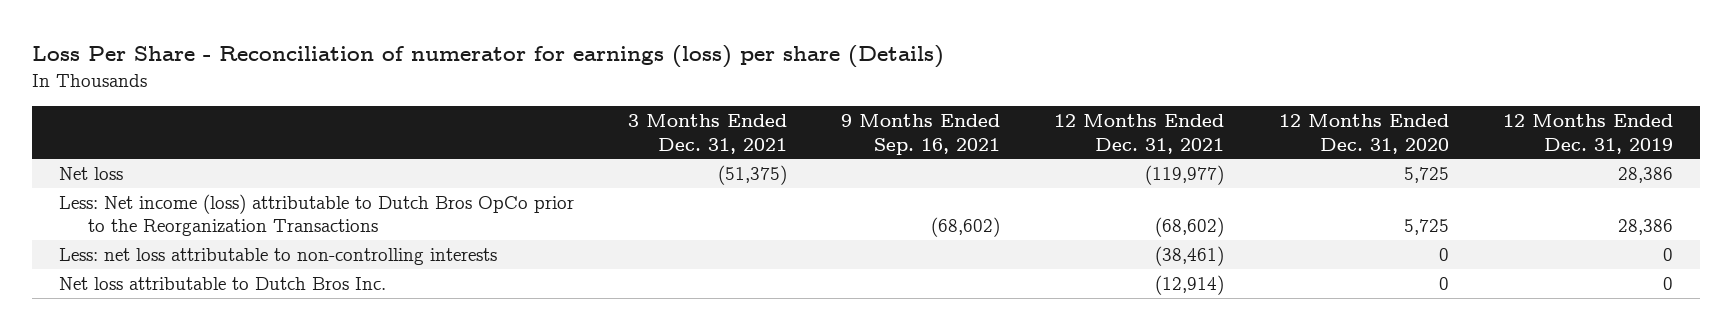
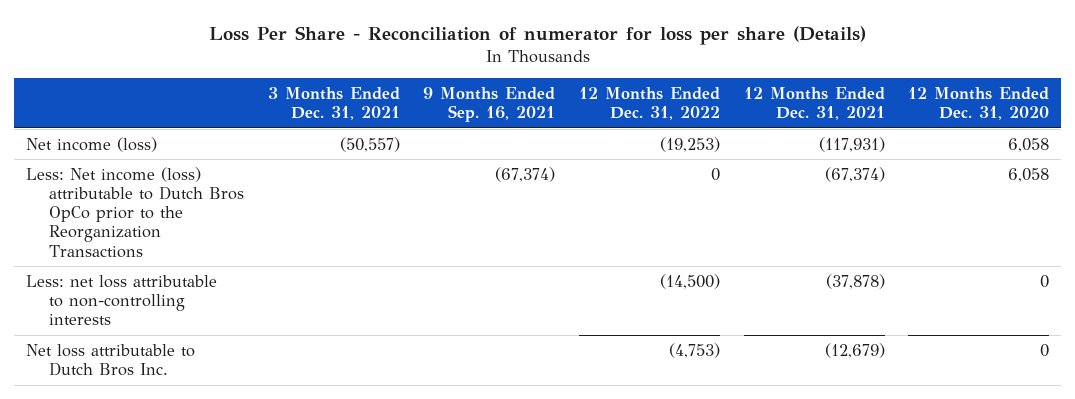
- Loss Per Share - Reconciliation of numerator for earnings (loss) per share (Details)
+ Loss Per Share - Reconciliation of numerator for loss per share (Details)
- | 3 Months Ended Dec. 31, 2021 | 9 Months Ended Sep. 16, 2021 | 12 Months Ended Dec. 31, 2021 | 12 Months Ended Dec. 31, 2020 | 12 Months Ended Dec. 31, 2019
+ | 3 Months Ended Dec. 31, 2021 | 9 Months Ended Sep. 16, 2021 | 12 Months Ended Dec. 31, 2022 | 12 Months Ended Dec. 31, 2021 | 12 Months Ended Dec. 31, 2020
- Net loss | (51,375) | | (119,977) | 5,725 | 28,386
- Less: Net income (loss) attributable to Dutch Bros OpCo prior to the Reorganization Transactions | | (68,602) | (68,602) | 5,725 | 28,386
- Less: net loss attributable to non-controlling interests | | | (38,461) | 0 | 0
- Net loss attributable to Dutch Bros Inc. | | | (12,914) | 0 | 0
+ Net income (loss) | (50,557) | | (19,253) | (117,931) | 6,058
+ Less: Net income (loss) attributable to Dutch Bros OpCo prior to the Reorganization Transactions | | (67,374) | 0 | (67,374) | 6,058
+ Less: net loss attributable to non-controlling interests | | | (14,500) | (37,878) | 0
+ Net loss attributable to Dutch Bros Inc. | | | (4,753) | (12,679) | 0

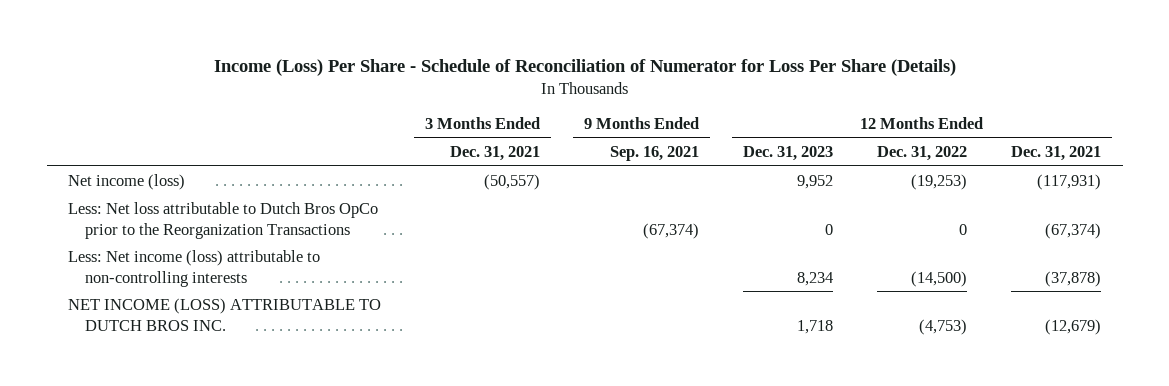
- Loss Per Share - Reconciliation of numerator for loss per share (Details)
+ Income (Loss) Per Share - Schedule of Reconciliation of Numerator for Loss Per Share (Details)
- | 3 Months Ended Dec. 31, 2021 | 9 Months Ended Sep. 16, 2021 | 12 Months Ended Dec. 31, 2022 | 12 Months Ended Dec. 31, 2021 | 12 Months Ended Dec. 31, 2020
+ | 3 Months Ended Dec. 31, 2021 | 9 Months Ended Sep. 16, 2021 | 12 Months Ended Dec. 31, 2023 | 12 Months Ended Dec. 31, 2022 | 12 Months Ended Dec. 31, 2021
- Less: Net income (loss) attributable to Dutch Bros OpCo prior to the Reorganization Transactions | | (67,374) | 0 | (67,374) | 6,058
- Less: net loss attributable to non-controlling interests | | | (14,500) | (37,878) | 0
- Net loss attributable to Dutch Bros Inc. | | | (4,753) | (12,679) | 0
+ Less: Net loss attributable to Dutch Bros OpCo prior to the Reorganization Transactions | | (67,374) | 0 | 0 | (67,374)
+ Less: Net income (loss) attributable to non-controlling interests | | | 8,234 | (14,500) | (37,878)
+ NET INCOME (LOSS) ATTRIBUTABLE TO DUTCH BROS INC. | | | 1,718 | (4,753) | (12,679)

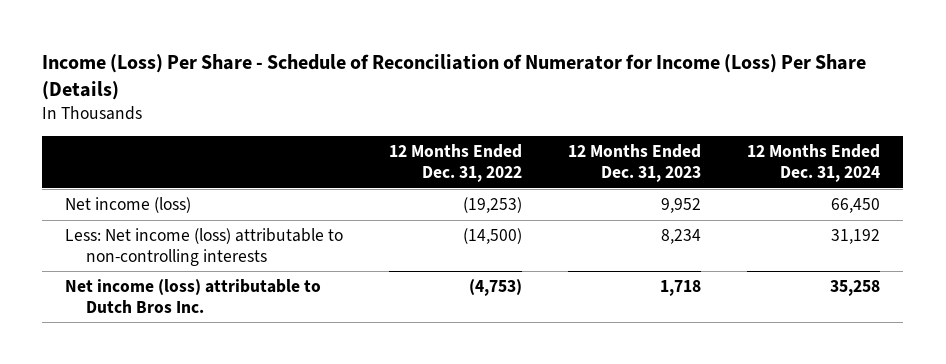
- Income (Loss) Per Share - Schedule of Reconciliation of Numerator for Loss Per Share (Details)
+ Income (Loss) Per Share - Schedule of Reconciliation of Numerator for Income (Loss) Per Share (Details)
- | 3 Months Ended Dec. 31, 2021 | 9 Months Ended Sep. 16, 2021 | 12 Months Ended Dec. 31, 2023 | 12 Months Ended Dec. 31, 2022 | 12 Months Ended Dec. 31, 2021
+ | 12 Months Ended Dec. 31, 2022 | 12 Months Ended Dec. 31, 2023 | 12 Months Ended Dec. 31, 2024
- Less: Net loss attributable to Dutch Bros OpCo prior to the Reorganization Transactions | | (67,374) | 0 | 0 | (67,374)
- NET INCOME (LOSS) ATTRIBUTABLE TO DUTCH BROS INC. | | | 1,718 | (4,753) | (12,679)
+ Net income (loss) attributable to Dutch Bros Inc. | (4,753) | 1,718 | 35,258

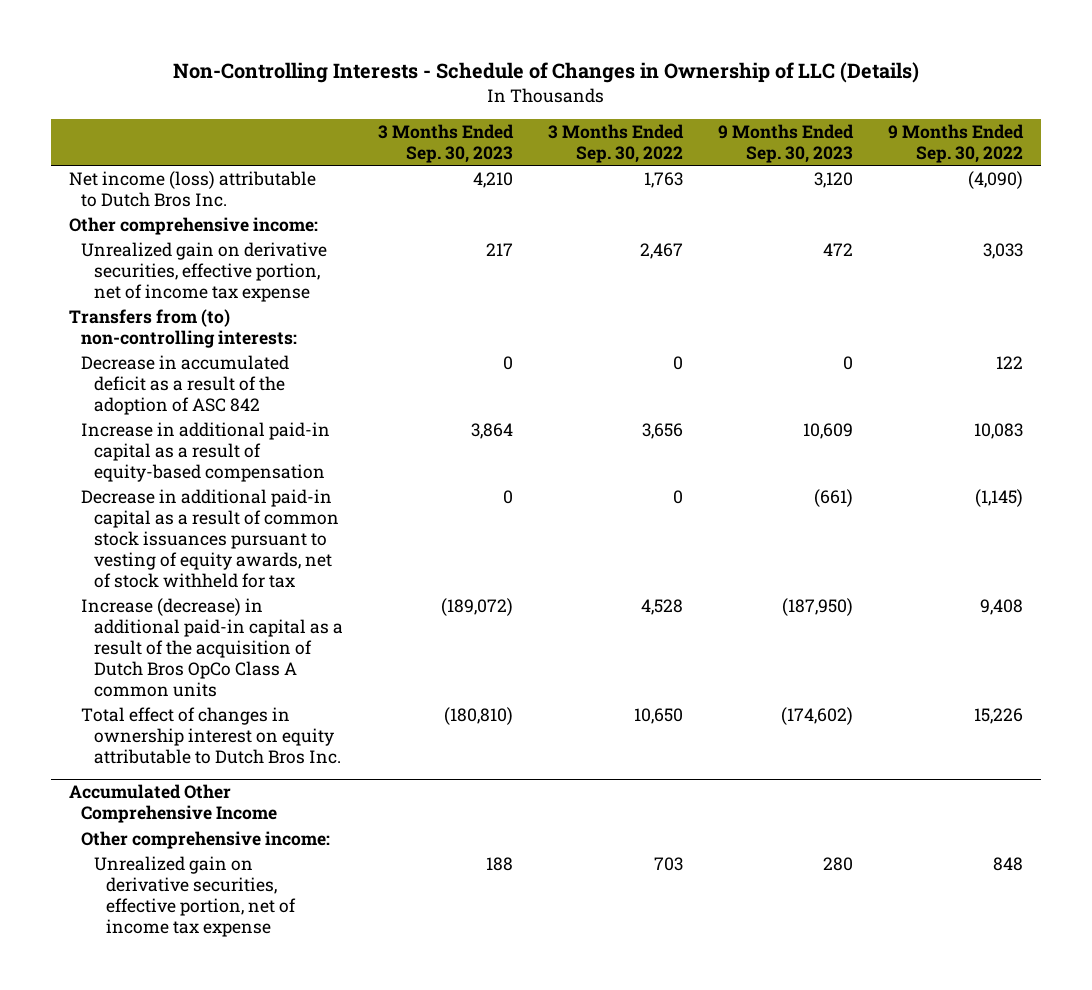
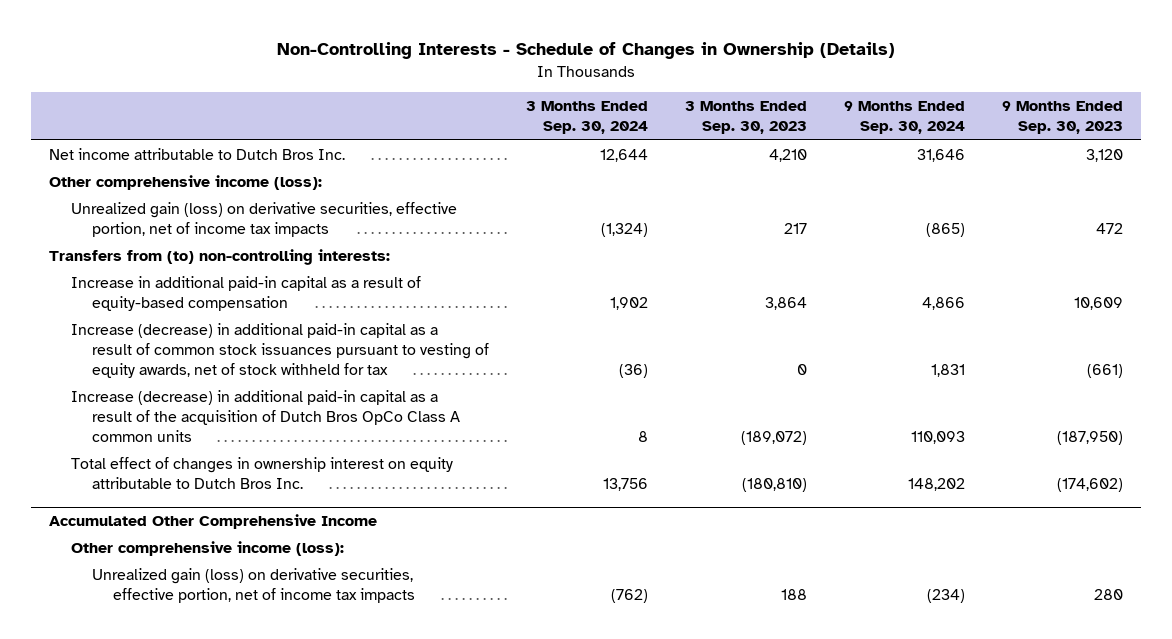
- Non-Controlling Interests - Schedule of Changes in Ownership of LLC (Details)
+ Non-Controlling Interests - Schedule of Changes in Ownership (Details)
- | 3 Months Ended Sep. 30, 2023 | 3 Months Ended Sep. 30, 2022 | 9 Months Ended Sep. 30, 2023 | 9 Months Ended Sep. 30, 2022
+ | 3 Months Ended Sep. 30, 2024 | 3 Months Ended Sep. 30, 2023 | 9 Months Ended Sep. 30, 2024 | 9 Months Ended Sep. 30, 2023
- Net income (loss) attributable to Dutch Bros Inc. | 4,210 | 1,763 | 3,120 | (4,090)
- Other comprehensive income:
- Unrealized gain on derivative securities, effective portion, net of income tax expense | 217 | 2,467 | 472 | 3,033
+ Net income attributable to Dutch Bros Inc. | 12,644 | 4,210 | 31,646 | 3,120
+ Other comprehensive income (loss):
+ Unrealized gain (loss) on derivative securities, effective portion, net of income tax impacts | (1,324) | 217 | (865) | 472
- Decrease in accumulated deficit as a result of the adoption of ASC 842 | 0 | 0 | 0 | 122
- Decrease in additional paid-in capital as a result of common stock issuances pursuant to vesting of equity awards, net of stock withheld for tax | 0 | 0 | (661) | (1,145)
+ Increase (decrease) in additional paid-in capital as a result of common stock issuances pursuant to vesting of equity awards, net of stock withheld for tax | (36) | 0 | 1,831 | (661)
@ Accumulated Other Comprehensive Income
- Other comprehensive income:
- Unrealized gain on derivative securities, effective portion, net of income tax expense | 188 | 703 | 280 | 848
+ Other comprehensive income (loss):
+ Unrealized gain (loss) on derivative securities, effective portion, net of income tax impacts | (762) | 188 | (234) | 280

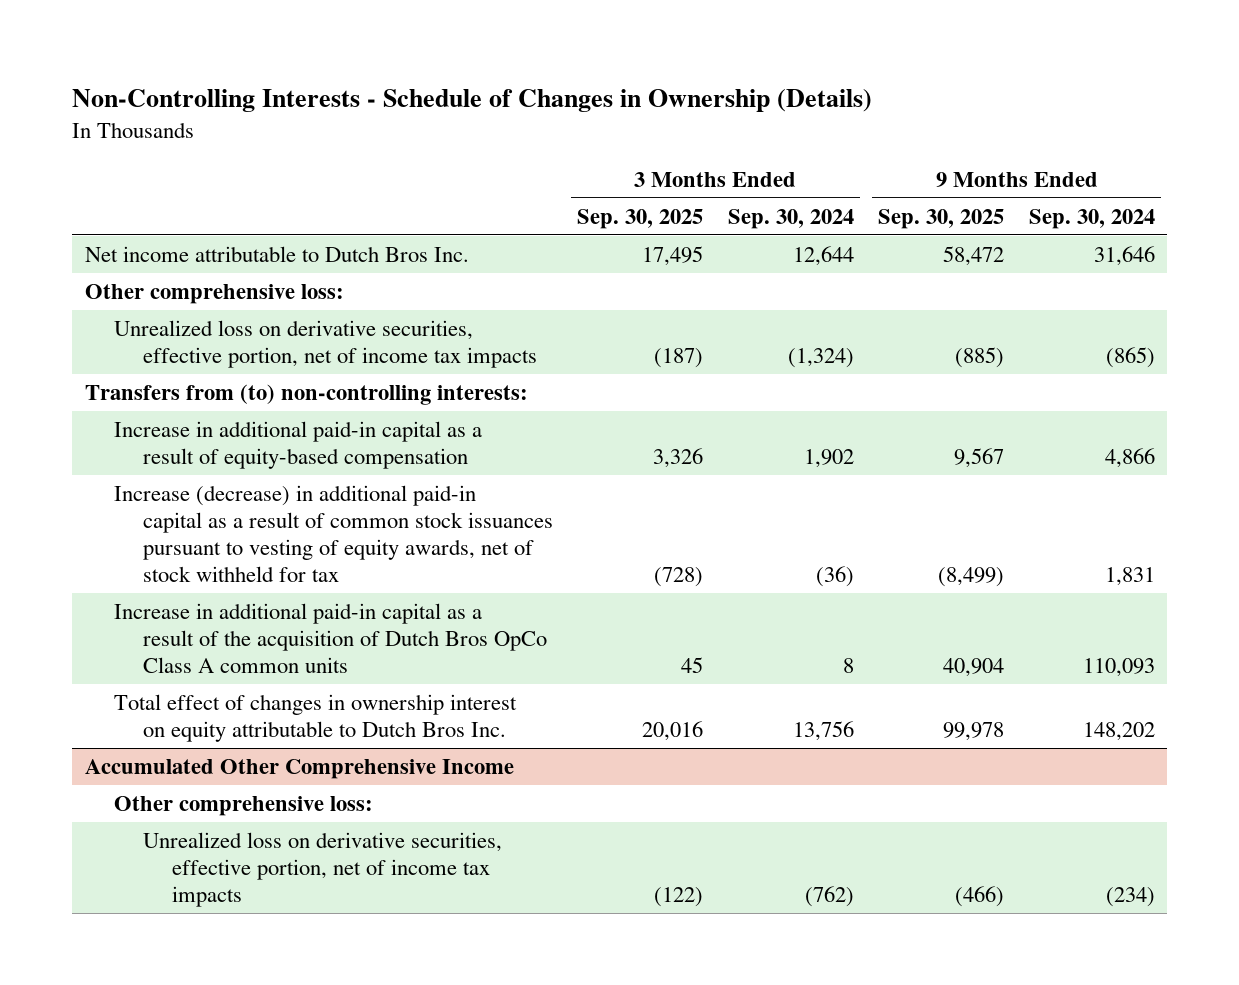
- | 3 Months Ended Sep. 30, 2024 | 3 Months Ended Sep. 30, 2023 | 9 Months Ended Sep. 30, 2024 | 9 Months Ended Sep. 30, 2023
+ | 3 Months Ended Sep. 30, 2025 | 3 Months Ended Sep. 30, 2024 | 9 Months Ended Sep. 30, 2025 | 9 Months Ended Sep. 30, 2024
- Other comprehensive income (loss):
- Unrealized gain (loss) on derivative securities, effective portion, net of income tax impacts | (1,324) | 217 | (865) | 472
+ Other comprehensive loss:
+ Unrealized loss on derivative securities, effective portion, net of income tax impacts | (187) | (1,324) | (885) | (865)
- Increase (decrease) in additional paid-in capital as a result of the acquisition of Dutch Bros OpCo Class A common units | 8 | (189,072) | 110,093 | (187,950)
+ Increase in additional paid-in capital as a result of the acquisition of Dutch Bros OpCo Class A common units | 45 | 8 | 40,904 | 110,093
@ Accumulated Other Comprehensive Income
- Other comprehensive income (loss):
- Unrealized gain (loss) on derivative securities, effective portion, net of income tax impacts | (762) | 188 | (234) | 280
+ Other comprehensive loss:
+ Unrealized loss on derivative securities, effective portion, net of income tax impacts | (122) | (762) | (466) | (234)

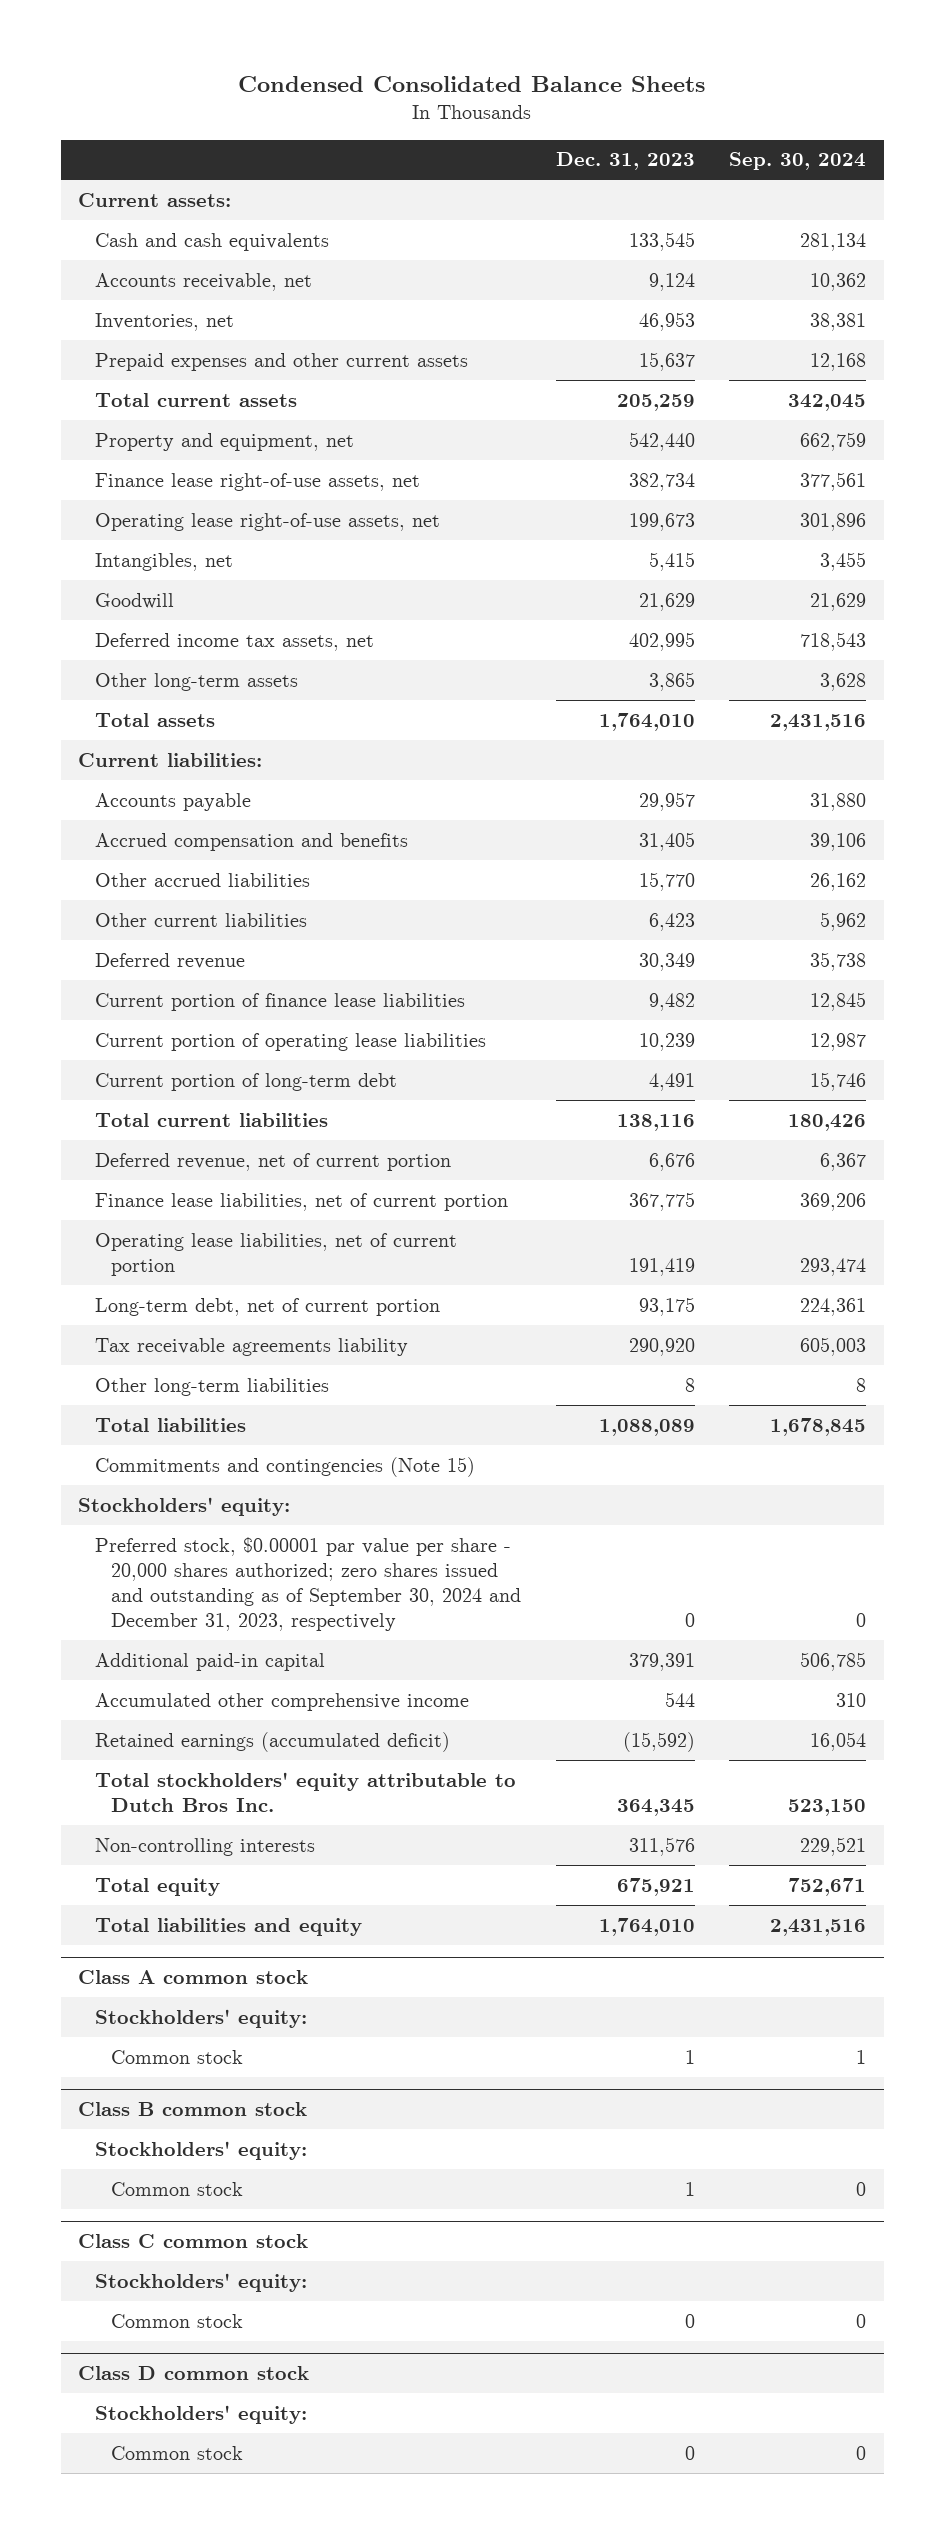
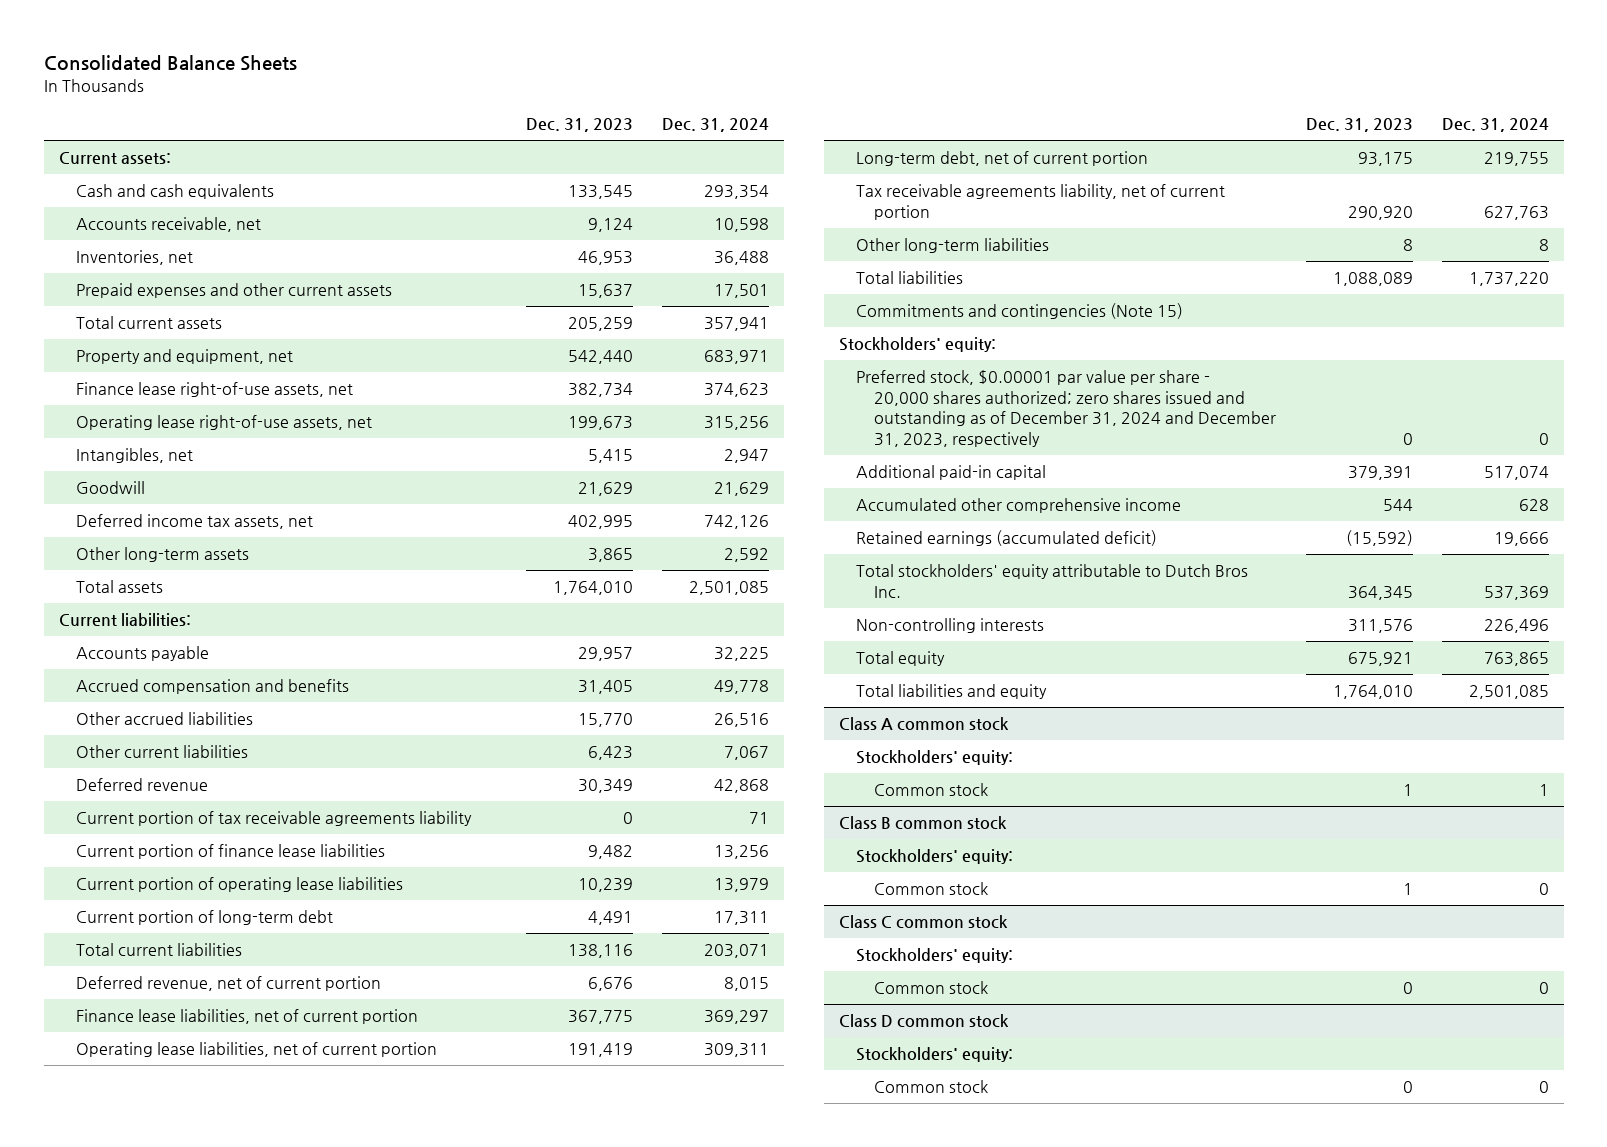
- Condensed Consolidated Balance Sheets
+ Consolidated Balance Sheets
- | Dec. 31, 2023 | Sep. 30, 2024
+ | Dec. 31, 2023 | Dec. 31, 2024
+ Current portion of tax receivable agreements liability | 0 | 71
- Tax receivable agreements liability | 290,920 | 605,003
+ Tax receivable agreements liability, net of current portion | 290,920 | 627,763
- Preferred stock, $0.00001 par value per share - 20,000 shares authorized; zero shares issued and outstanding as of September 30, 2024 and December 31, 2023, respectively | 0 | 0
+ Preferred stock, $0.00001 par value per share - 20,000 shares authorized; zero shares issued and outstanding as of December 31, 2024 and December 31, 2023, respectively | 0 | 0

